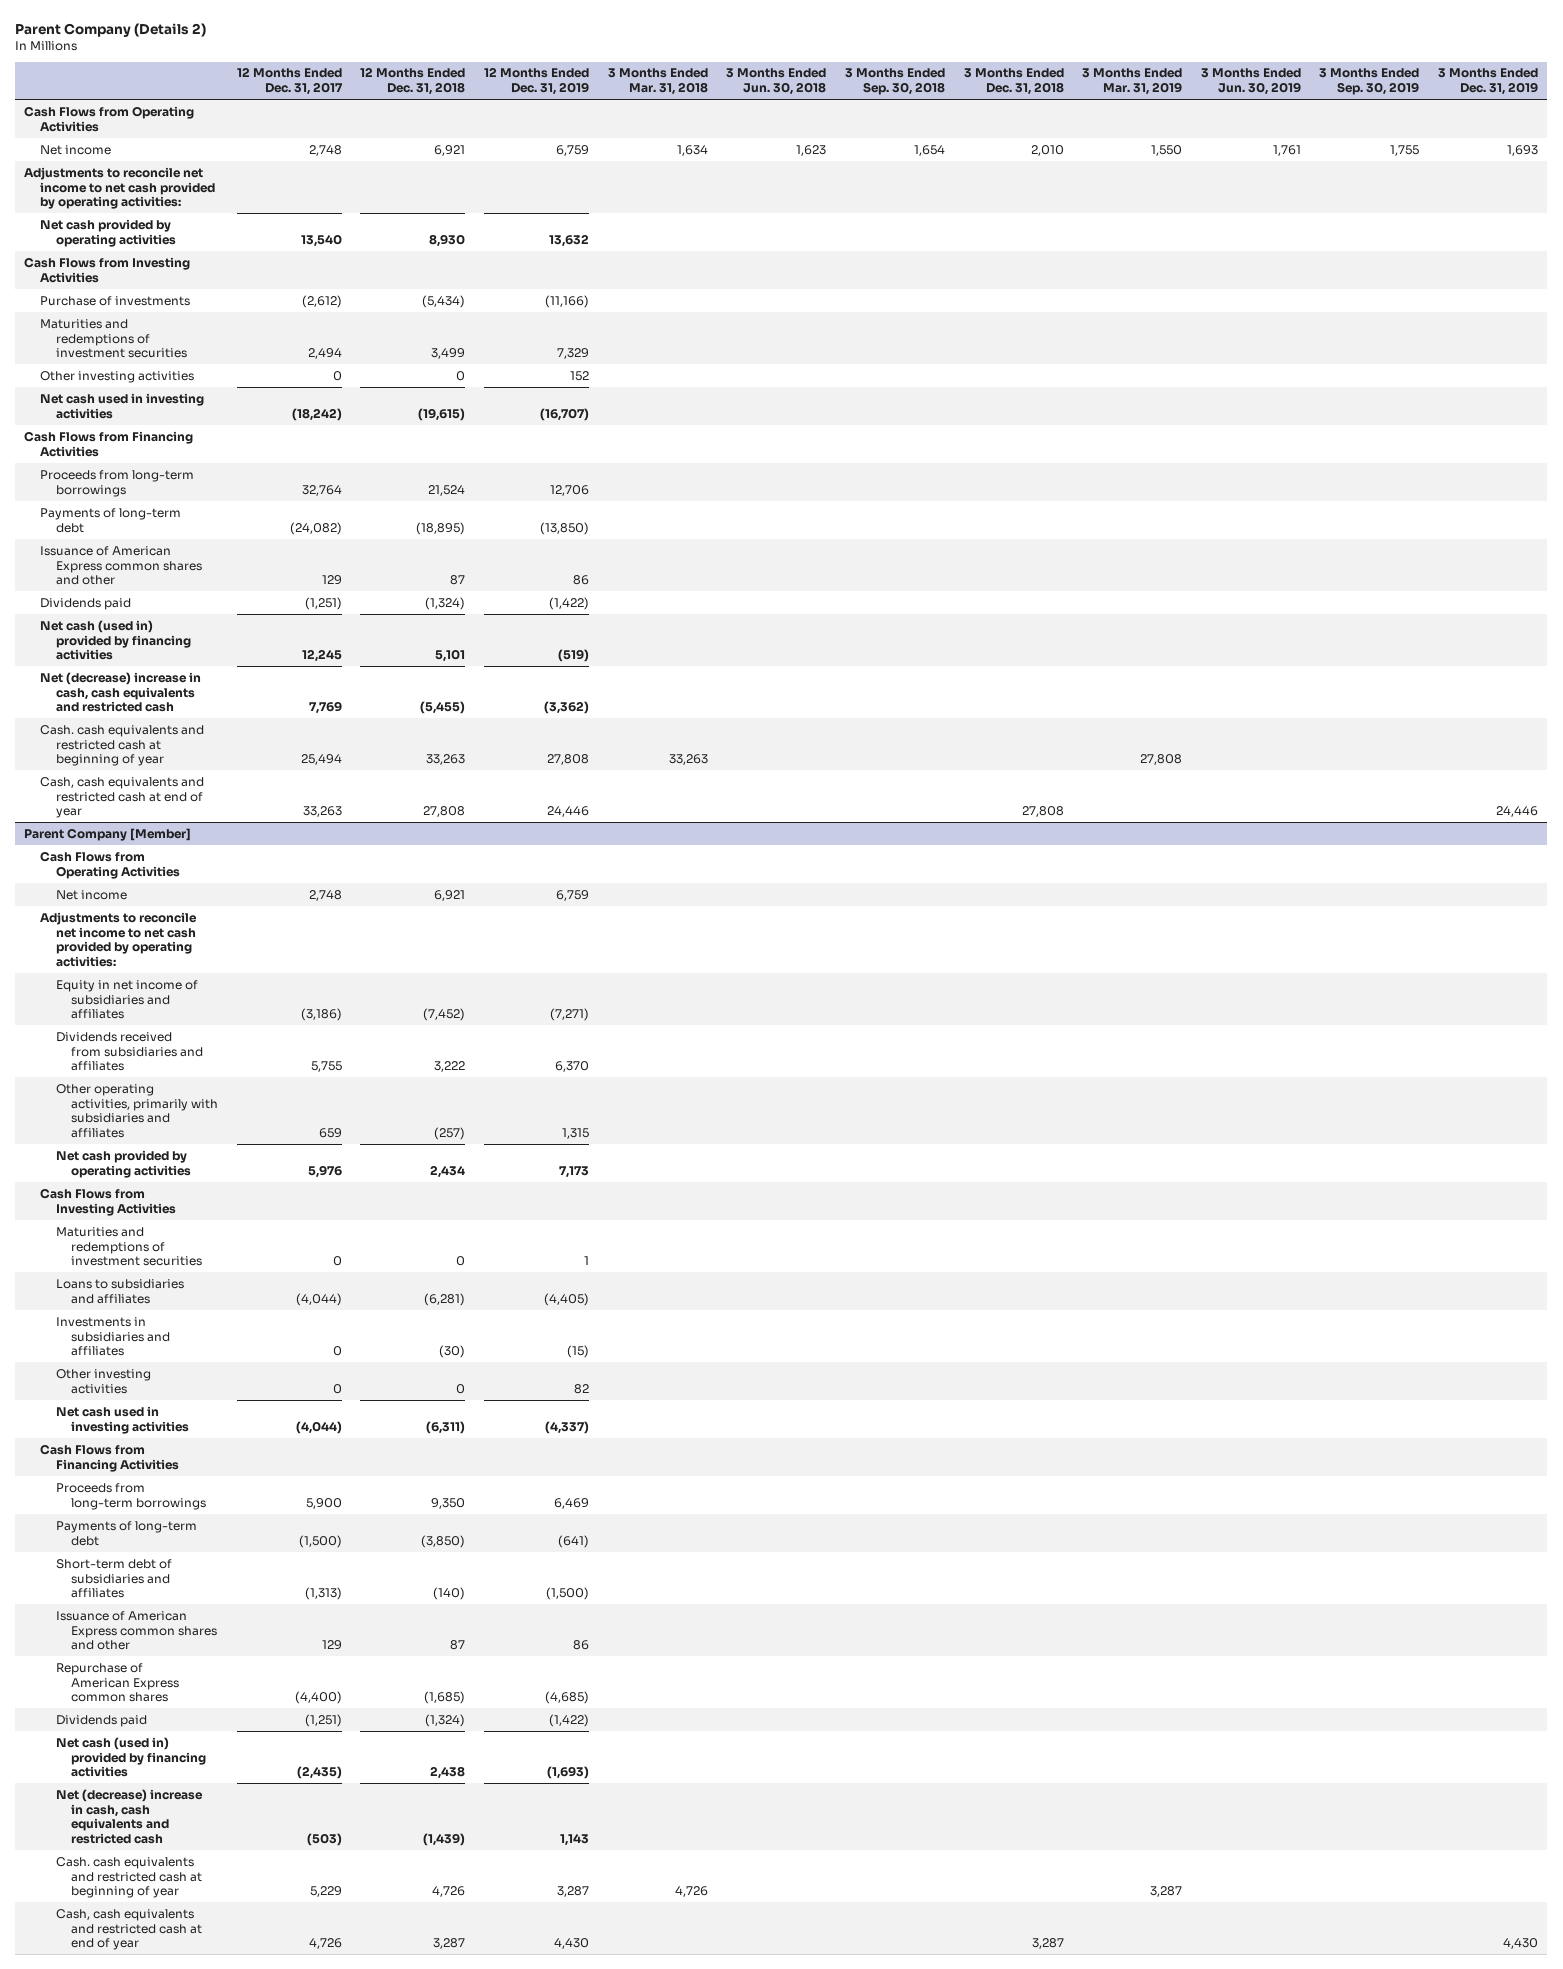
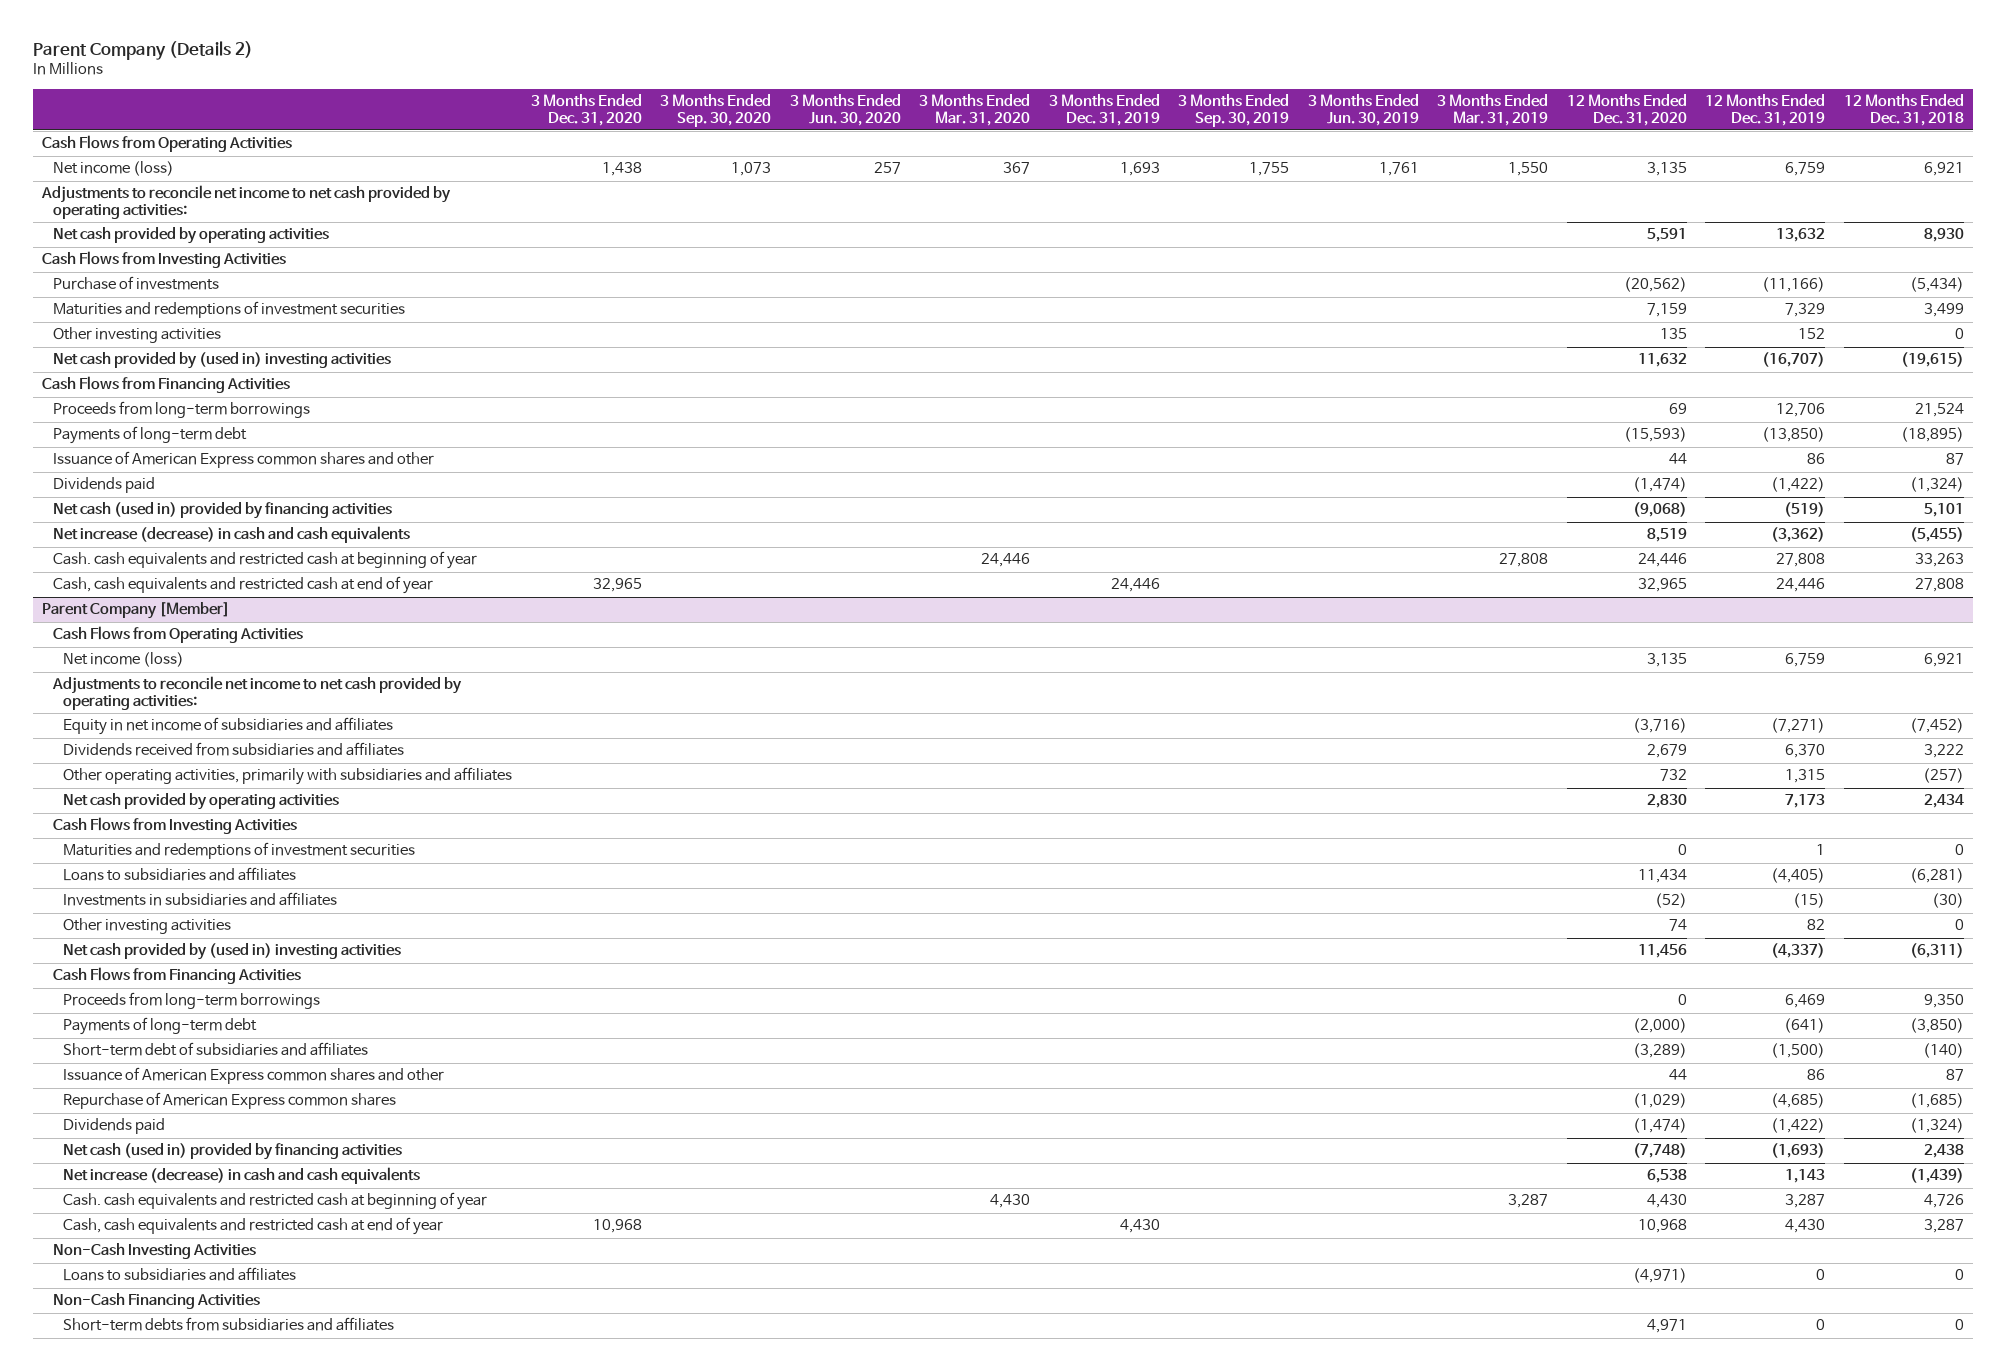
- | 12 Months Ended Dec. 31, 2017 | 12 Months Ended Dec. 31, 2018 | 12 Months Ended Dec. 31, 2019 | 3 Months Ended Mar. 31, 2018 | 3 Months Ended Jun. 30, 2018 | 3 Months Ended Sep. 30, 2018 | 3 Months Ended Dec. 31, 2018 | 3 Months Ended Mar. 31, 2019 | 3 Months Ended Jun. 30, 2019 | 3 Months Ended Sep. 30, 2019 | 3 Months Ended Dec. 31, 2019
+ | 3 Months Ended Dec. 31, 2020 | 3 Months Ended Sep. 30, 2020 | 3 Months Ended Jun. 30, 2020 | 3 Months Ended Mar. 31, 2020 | 3 Months Ended Dec. 31, 2019 | 3 Months Ended Sep. 30, 2019 | 3 Months Ended Jun. 30, 2019 | 3 Months Ended Mar. 31, 2019 | 12 Months Ended Dec. 31, 2020 | 12 Months Ended Dec. 31, 2019 | 12 Months Ended Dec. 31, 2018
- Net income | 2,748 | 6,921 | 6,759 | 1,634 | 1,623 | 1,654 | 2,010 | 1,550 | 1,761 | 1,755 | 1,693
+ Net income (loss) | 1,438 | 1,073 | 257 | 367 | 1,693 | 1,755 | 1,761 | 1,550 | 3,135 | 6,759 | 6,921
- Net cash used in investing activities | (18,242) | (19,615) | (16,707) | | | | | | | |
+ Net cash provided by (used in) investing activities | | | | | | | | | 11,632 | (16,707) | (19,615)
- Net (decrease) increase in cash, cash equivalents and restricted cash | 7,769 | (5,455) | (3,362) | | | | | | | |
+ Net increase (decrease) in cash and cash equivalents | | | | | | | | | 8,519 | (3,362) | (5,455)
@ Parent Company [Member]
- Net income | 2,748 | 6,921 | 6,759 | | | | | | | |
+ Net income (loss) | | | | | | | | | 3,135 | 6,759 | 6,921
- Net cash used in investing activities | (4,044) | (6,311) | (4,337) | | | | | | | |
+ Net cash provided by (used in) investing activities | | | | | | | | | 11,456 | (4,337) | (6,311)
- Net (decrease) increase in cash, cash equivalents and restricted cash | (503) | (1,439) | 1,143 | | | | | | | |
+ Net increase (decrease) in cash and cash equivalents | | | | | | | | | 6,538 | 1,143 | (1,439)
+ Non-Cash Investing Activities
+ Loans to subsidiaries and affiliates | | | | | | | | | (4,971) | 0 | 0
+ Non-Cash Financing Activities
+ Short-term debts from subsidiaries and affiliates | | | | | | | | | 4,971 | 0 | 0

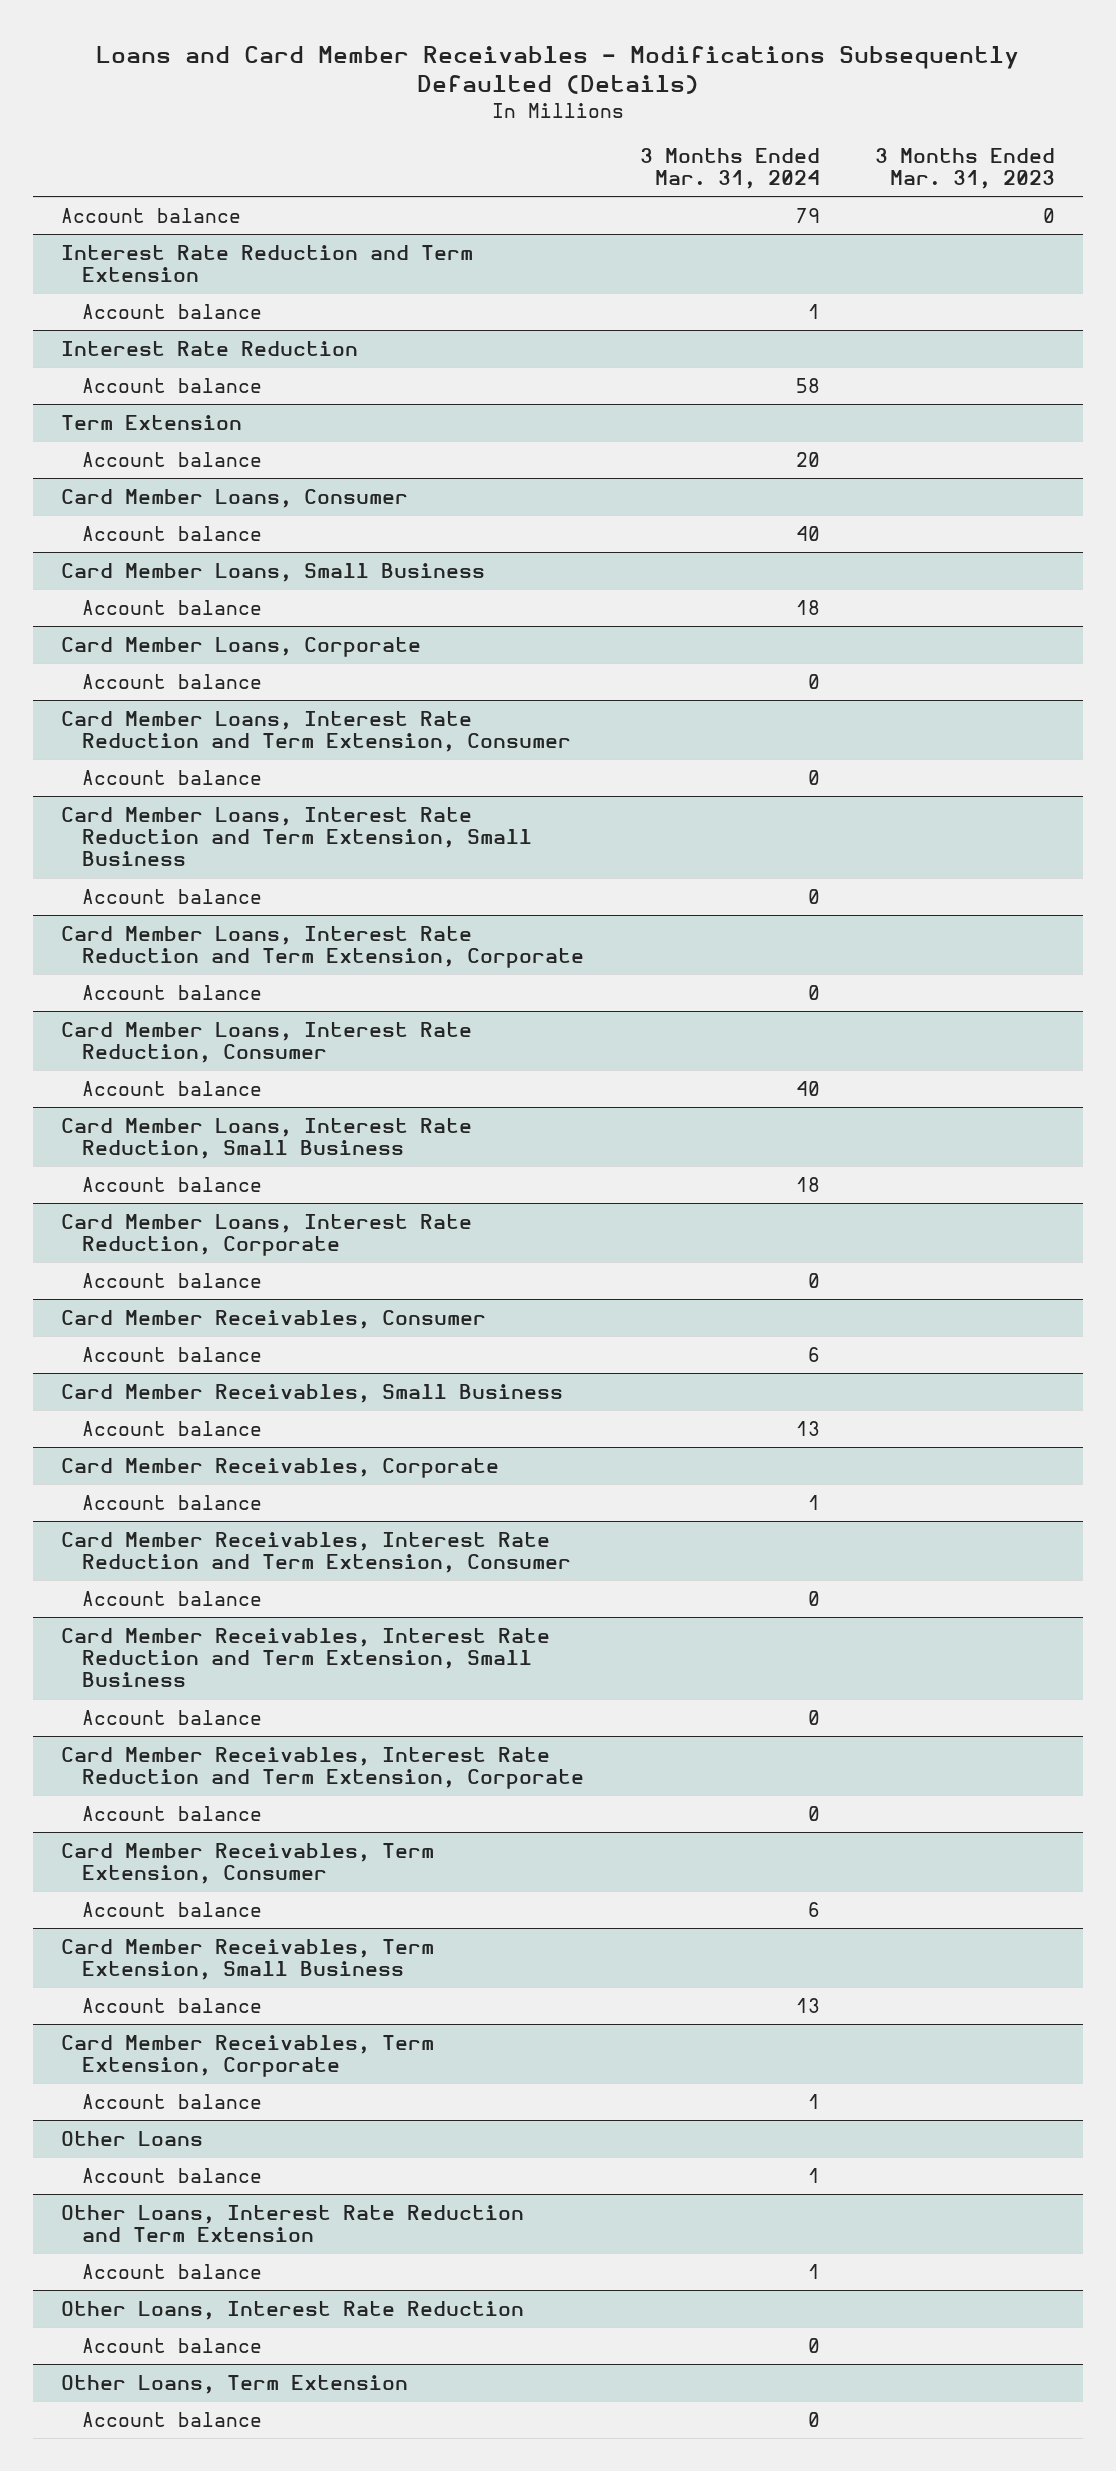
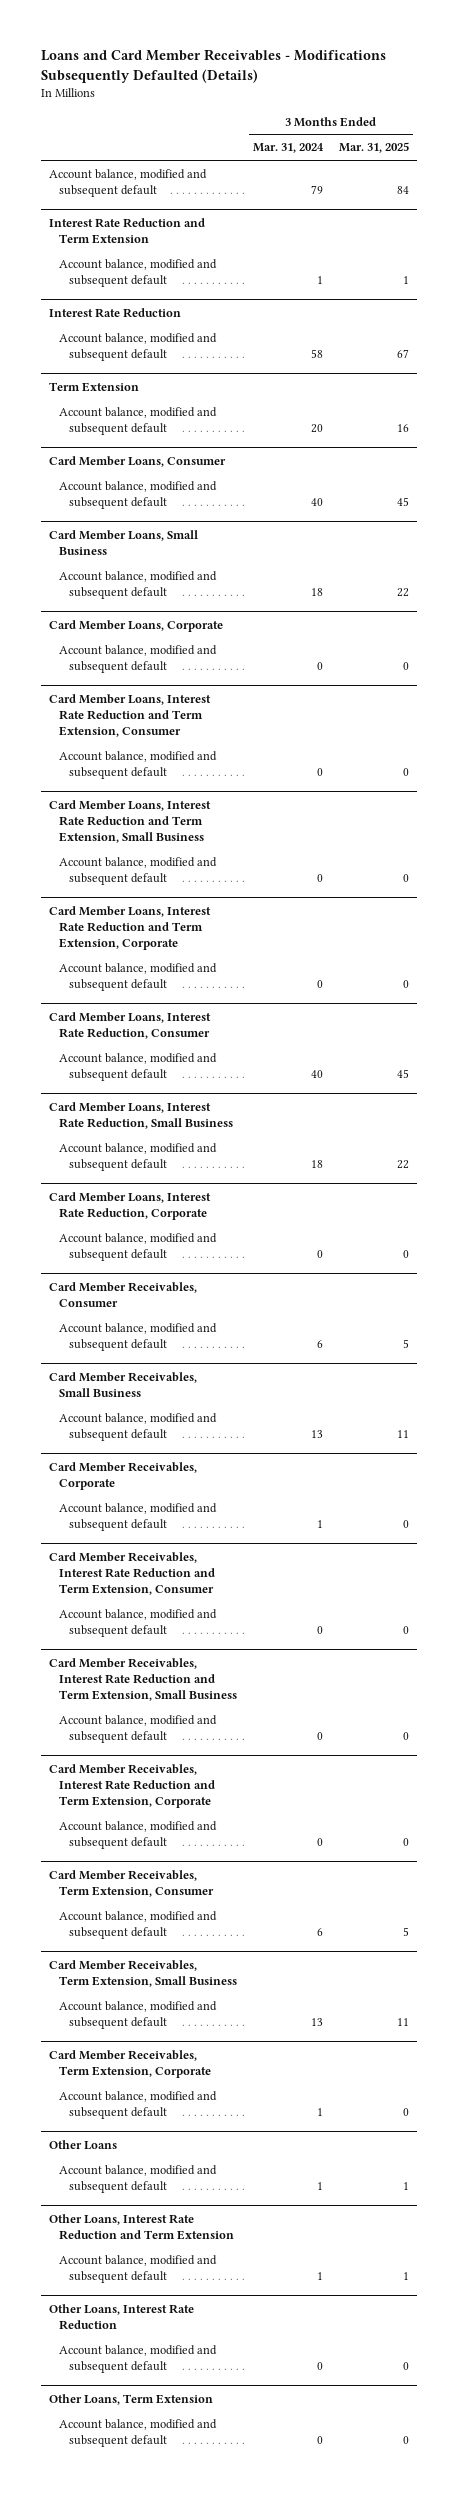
- | 3 Months Ended Mar. 31, 2024 | 3 Months Ended Mar. 31, 2023
+ | 3 Months Ended Mar. 31, 2024 | 3 Months Ended Mar. 31, 2025
- Account balance | 79 | 0
+ Account balance, modified and subsequent default | 79 | 84
@ Interest Rate Reduction and Term Extension
- Account balance | 1 |
+ Account balance, modified and subsequent default | 1 | 1
@ Interest Rate Reduction
- Account balance | 58 |
+ Account balance, modified and subsequent default | 58 | 67
@ Term Extension
- Account balance | 20 |
+ Account balance, modified and subsequent default | 20 | 16
@ Card Member Loans, Consumer
- Account balance | 40 |
+ Account balance, modified and subsequent default | 40 | 45
@ Card Member Loans, Small Business
- Account balance | 18 |
+ Account balance, modified and subsequent default | 18 | 22
@ Card Member Loans, Corporate
- Account balance | 0 |
+ Account balance, modified and subsequent default | 0 | 0
@ Card Member Loans, Interest Rate Reduction and Term Extension, Consumer
- Account balance | 0 |
+ Account balance, modified and subsequent default | 0 | 0
@ Card Member Loans, Interest Rate Reduction and Term Extension, Small Business
- Account balance | 0 |
+ Account balance, modified and subsequent default | 0 | 0
@ Card Member Loans, Interest Rate Reduction and Term Extension, Corporate
- Account balance | 0 |
+ Account balance, modified and subsequent default | 0 | 0
@ Card Member Loans, Interest Rate Reduction, Consumer
- Account balance | 40 |
+ Account balance, modified and subsequent default | 40 | 45
@ Card Member Loans, Interest Rate Reduction, Small Business
- Account balance | 18 |
+ Account balance, modified and subsequent default | 18 | 22
@ Card Member Loans, Interest Rate Reduction, Corporate
- Account balance | 0 |
+ Account balance, modified and subsequent default | 0 | 0
@ Card Member Receivables, Consumer
- Account balance | 6 |
+ Account balance, modified and subsequent default | 6 | 5
@ Card Member Receivables, Small Business
- Account balance | 13 |
+ Account balance, modified and subsequent default | 13 | 11
@ Card Member Receivables, Corporate
- Account balance | 1 |
+ Account balance, modified and subsequent default | 1 | 0
@ Card Member Receivables, Interest Rate Reduction and Term Extension, Consumer
- Account balance | 0 |
+ Account balance, modified and subsequent default | 0 | 0
@ Card Member Receivables, Interest Rate Reduction and Term Extension, Small Business
- Account balance | 0 |
+ Account balance, modified and subsequent default | 0 | 0
@ Card Member Receivables, Interest Rate Reduction and Term Extension, Corporate
- Account balance | 0 |
+ Account balance, modified and subsequent default | 0 | 0
@ Card Member Receivables, Term Extension, Consumer
- Account balance | 6 |
+ Account balance, modified and subsequent default | 6 | 5
@ Card Member Receivables, Term Extension, Small Business
- Account balance | 13 |
+ Account balance, modified and subsequent default | 13 | 11
@ Card Member Receivables, Term Extension, Corporate
- Account balance | 1 |
+ Account balance, modified and subsequent default | 1 | 0
@ Other Loans
- Account balance | 1 |
+ Account balance, modified and subsequent default | 1 | 1
@ Other Loans, Interest Rate Reduction and Term Extension
- Account balance | 1 |
+ Account balance, modified and subsequent default | 1 | 1
@ Other Loans, Interest Rate Reduction
- Account balance | 0 |
+ Account balance, modified and subsequent default | 0 | 0
@ Other Loans, Term Extension
- Account balance | 0 |
+ Account balance, modified and subsequent default | 0 | 0

